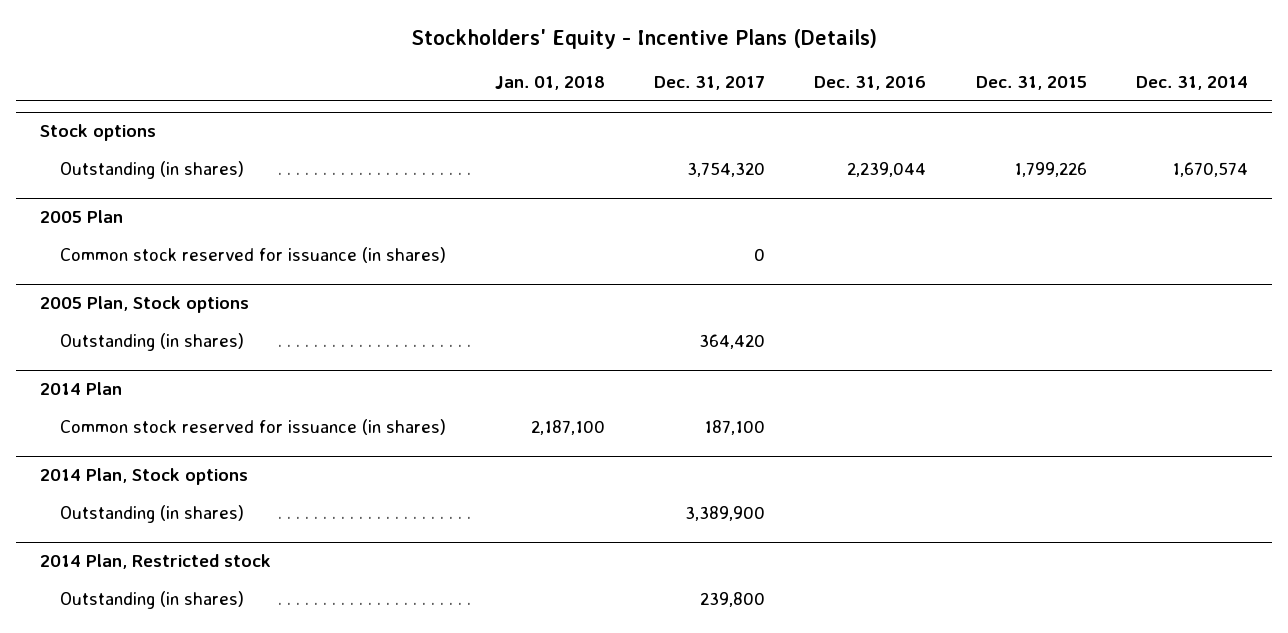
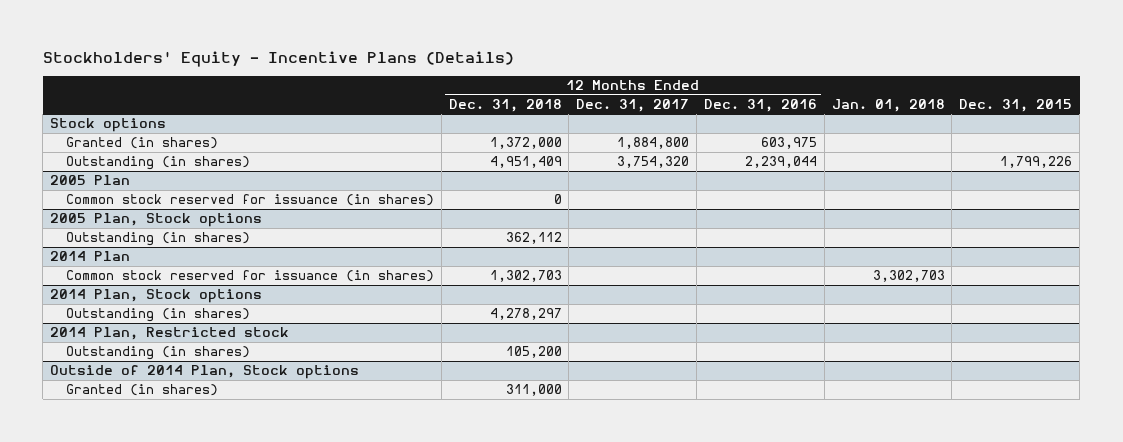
- | Jan. 01, 2018 | Dec. 31, 2017 | Dec. 31, 2016 | Dec. 31, 2015 | Dec. 31, 2014
+ | 12 Months Ended Dec. 31, 2018 | 12 Months Ended Dec. 31, 2017 | 12 Months Ended Dec. 31, 2016 | Jan. 01, 2018 | Dec. 31, 2015
@ Stock options
+ Granted (in shares) | 1,372,000 | 1,884,800 | 603,975 | |
@ 2014 Plan
- Common stock reserved for issuance (in shares) | 2,187,100 | 187,100 | | |
+ Common stock reserved for issuance (in shares) | 1,302,703 | | | 3,302,703 |
+ Outside of 2014 Plan, Stock options
+ Granted (in shares) | 311,000 | | | |

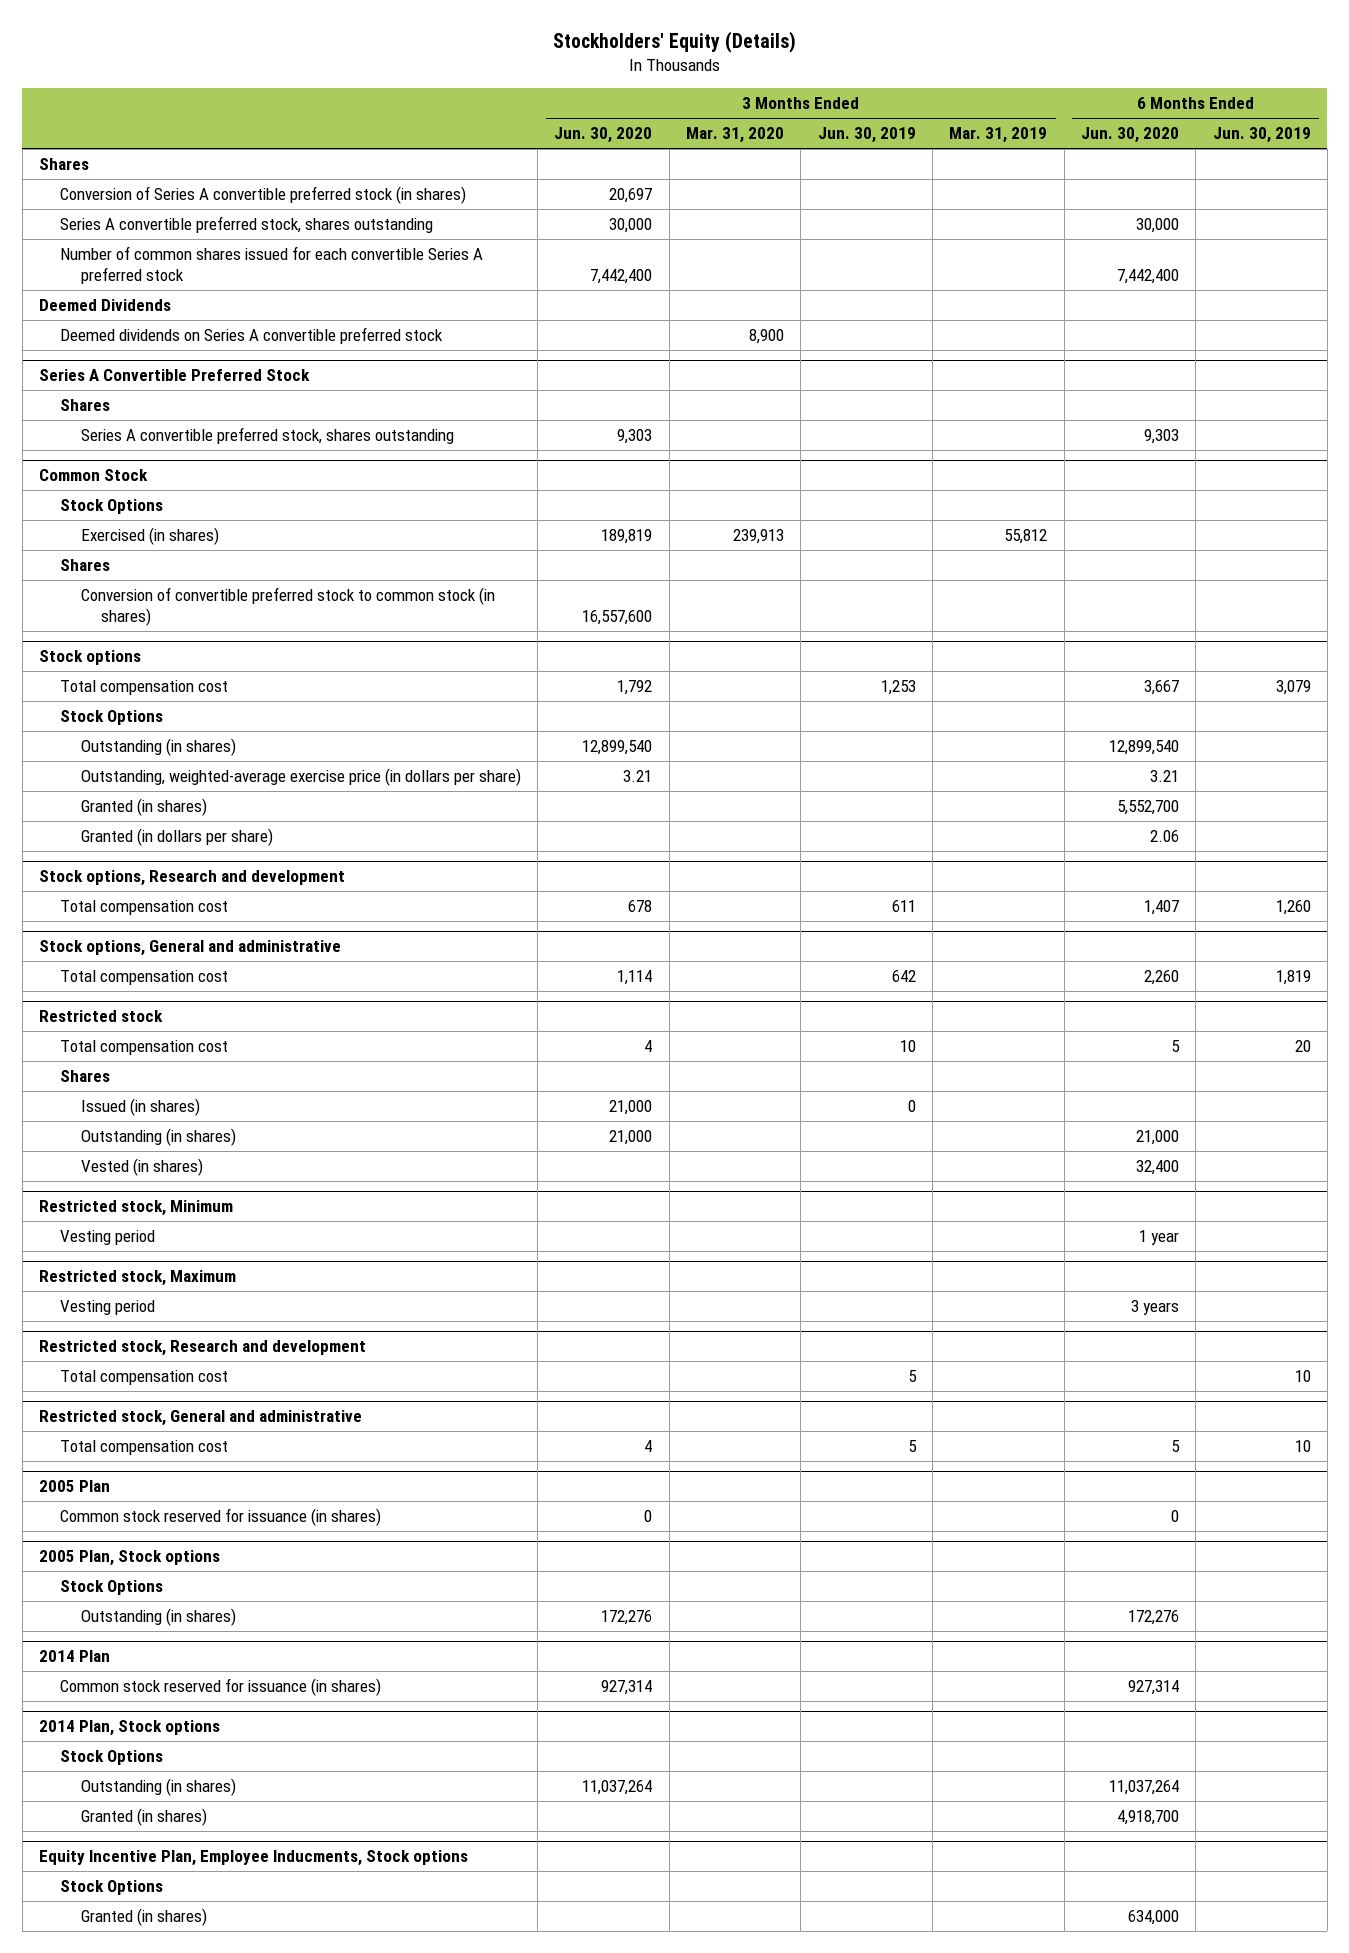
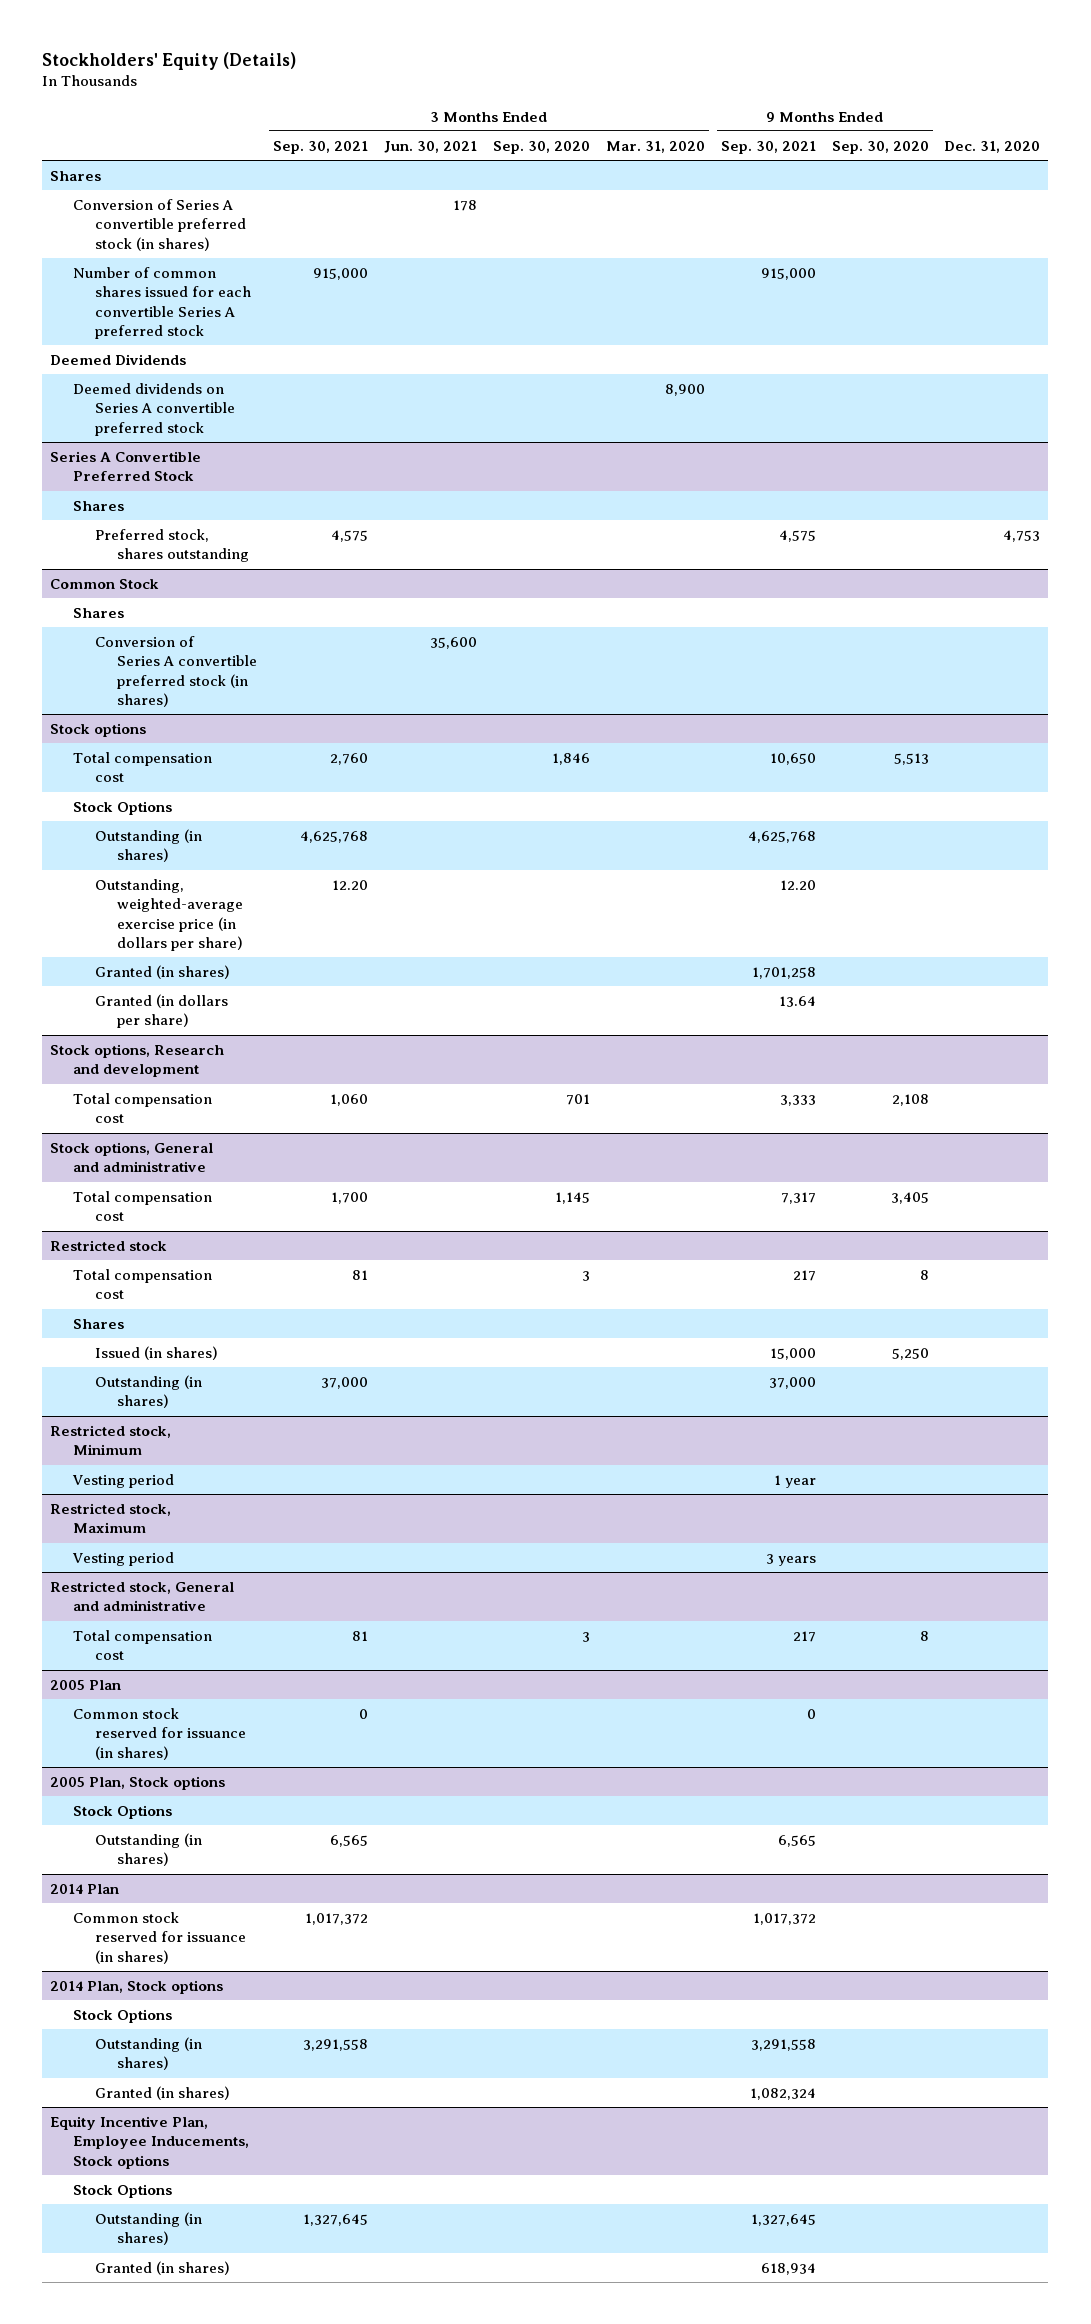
- | 3 Months Ended Jun. 30, 2020 | 3 Months Ended Mar. 31, 2020 | 3 Months Ended Jun. 30, 2019 | 3 Months Ended Mar. 31, 2019 | 6 Months Ended Jun. 30, 2020 | 6 Months Ended Jun. 30, 2019
+ | 3 Months Ended Sep. 30, 2021 | 3 Months Ended Jun. 30, 2021 | 3 Months Ended Sep. 30, 2020 | 3 Months Ended Mar. 31, 2020 | 9 Months Ended Sep. 30, 2021 | 9 Months Ended Sep. 30, 2020 | Dec. 31, 2020
- Series A convertible preferred stock, shares outstanding | 30,000 | | | | 30,000 |
@ Series A Convertible Preferred Stock
- Series A convertible preferred stock, shares outstanding | 9,303 | | | | 9,303 |
+ Preferred stock, shares outstanding | 4,575 | | | | 4,575 | | 4,753
@ Common Stock
- Stock Options
- Exercised (in shares) | 189,819 | 239,913 | | 55,812 | |
- Conversion of convertible preferred stock to common stock (in shares) | 16,557,600 | | | | |
+ Conversion of Series A convertible preferred stock (in shares) | | 35,600 | | | | |
@ Restricted stock
- Vested (in shares) | | | | | 32,400 |
- Restricted stock, Research and development
- Total compensation cost | | | 5 | | | 10
- Equity Incentive Plan, Employee Inducments, Stock options
+ Equity Incentive Plan, Employee Inducements, Stock options
+ Outstanding (in shares) | 1,327,645 | | | | 1,327,645 | |

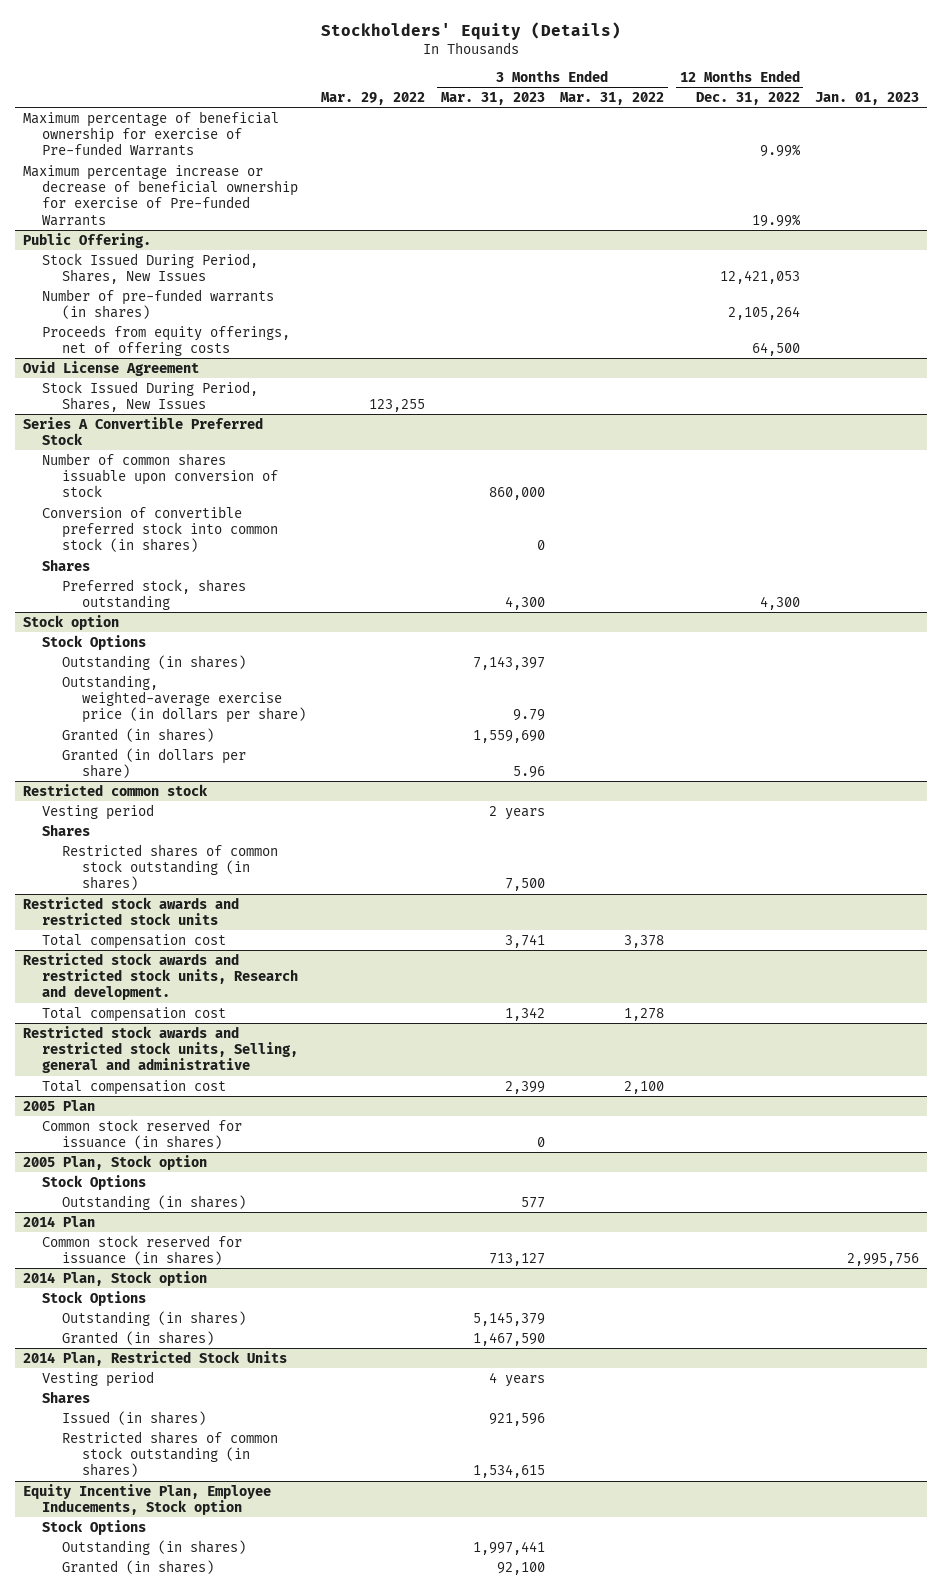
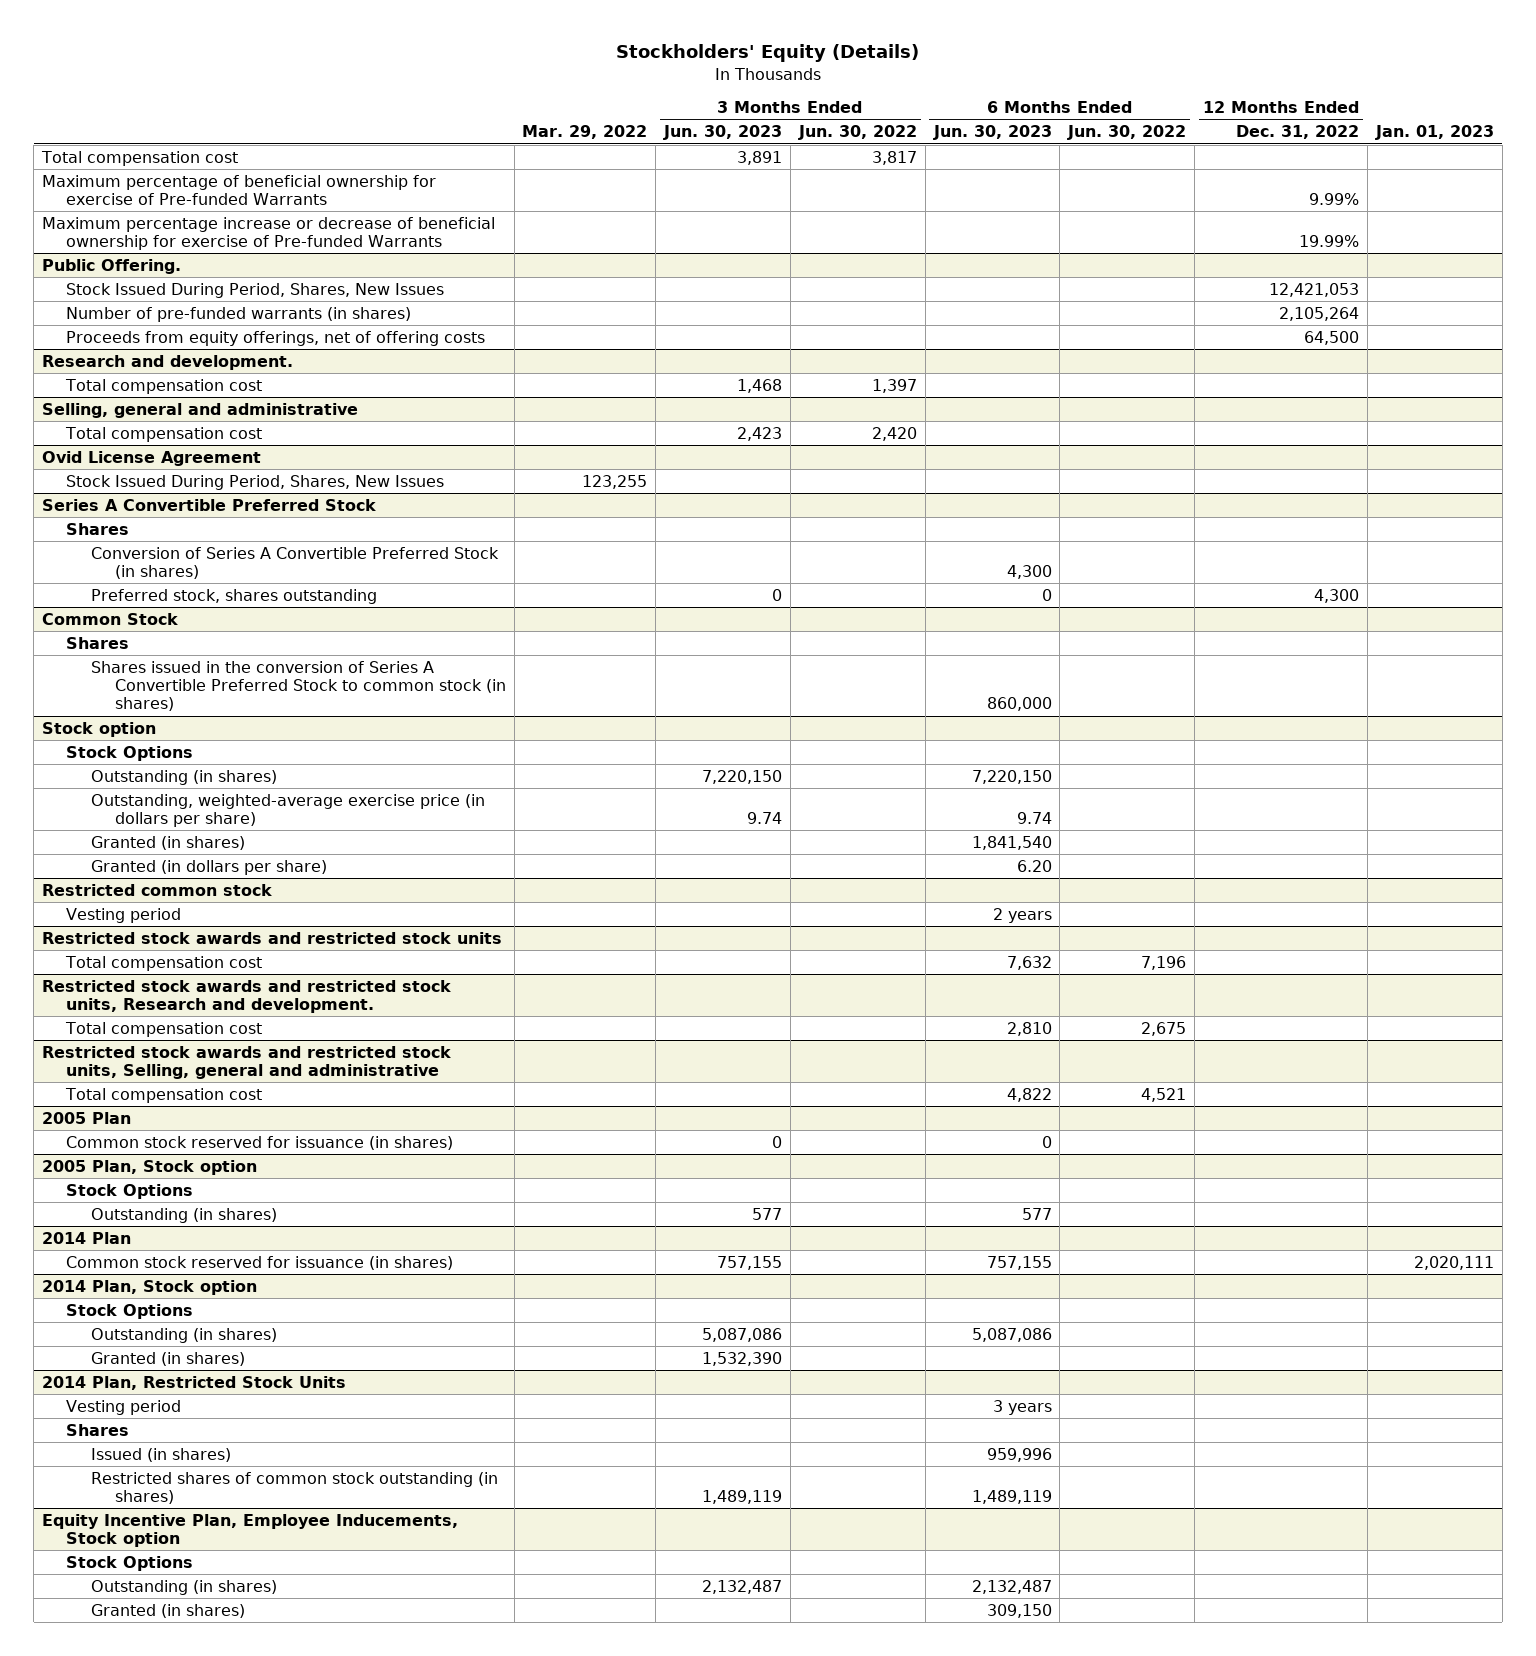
- | Mar. 29, 2022 | 3 Months Ended Mar. 31, 2023 | 3 Months Ended Mar. 31, 2022 | 12 Months Ended Dec. 31, 2022 | Jan. 01, 2023
+ | Mar. 29, 2022 | 3 Months Ended Jun. 30, 2023 | 3 Months Ended Jun. 30, 2022 | 6 Months Ended Jun. 30, 2023 | 6 Months Ended Jun. 30, 2022 | 12 Months Ended Dec. 31, 2022 | Jan. 01, 2023
+ Total compensation cost | | 3,891 | 3,817 | | | |
+ Research and development.
+ Total compensation cost | | 1,468 | 1,397 | | | |
+ Selling, general and administrative
+ Total compensation cost | | 2,423 | 2,420 | | | |
@ Series A Convertible Preferred Stock
- Number of common shares issuable upon conversion of stock | | 860,000 | | |
- Conversion of convertible preferred stock into common stock (in shares) | | 0 | | |
+ Conversion of Series A Convertible Preferred Stock (in shares) | | | | 4,300 | | |
+ Common Stock
+ Shares
+ Shares issued in the conversion of Series A Convertible Preferred Stock to common stock (in shares) | | | | 860,000 | | |
@ Restricted common stock
- Shares
- Restricted shares of common stock outstanding (in shares) | | 7,500 | | |
@ 2014 Plan
- Common stock reserved for issuance (in shares) | | 713,127 | | | 2,995,756
+ Common stock reserved for issuance (in shares) | | 757,155 | | 757,155 | | | 2,020,111

